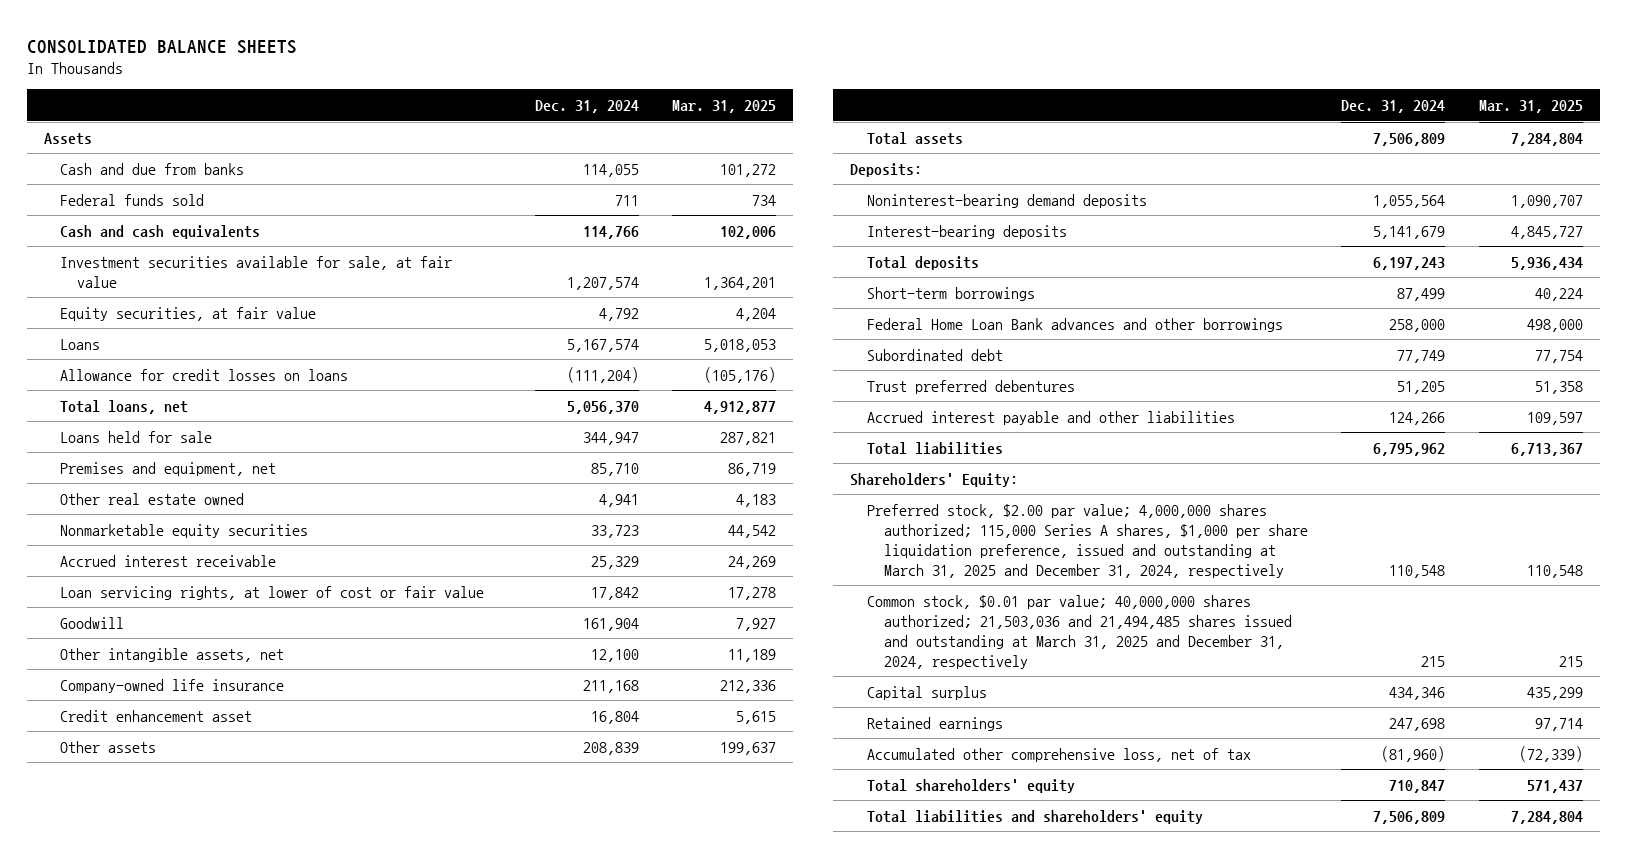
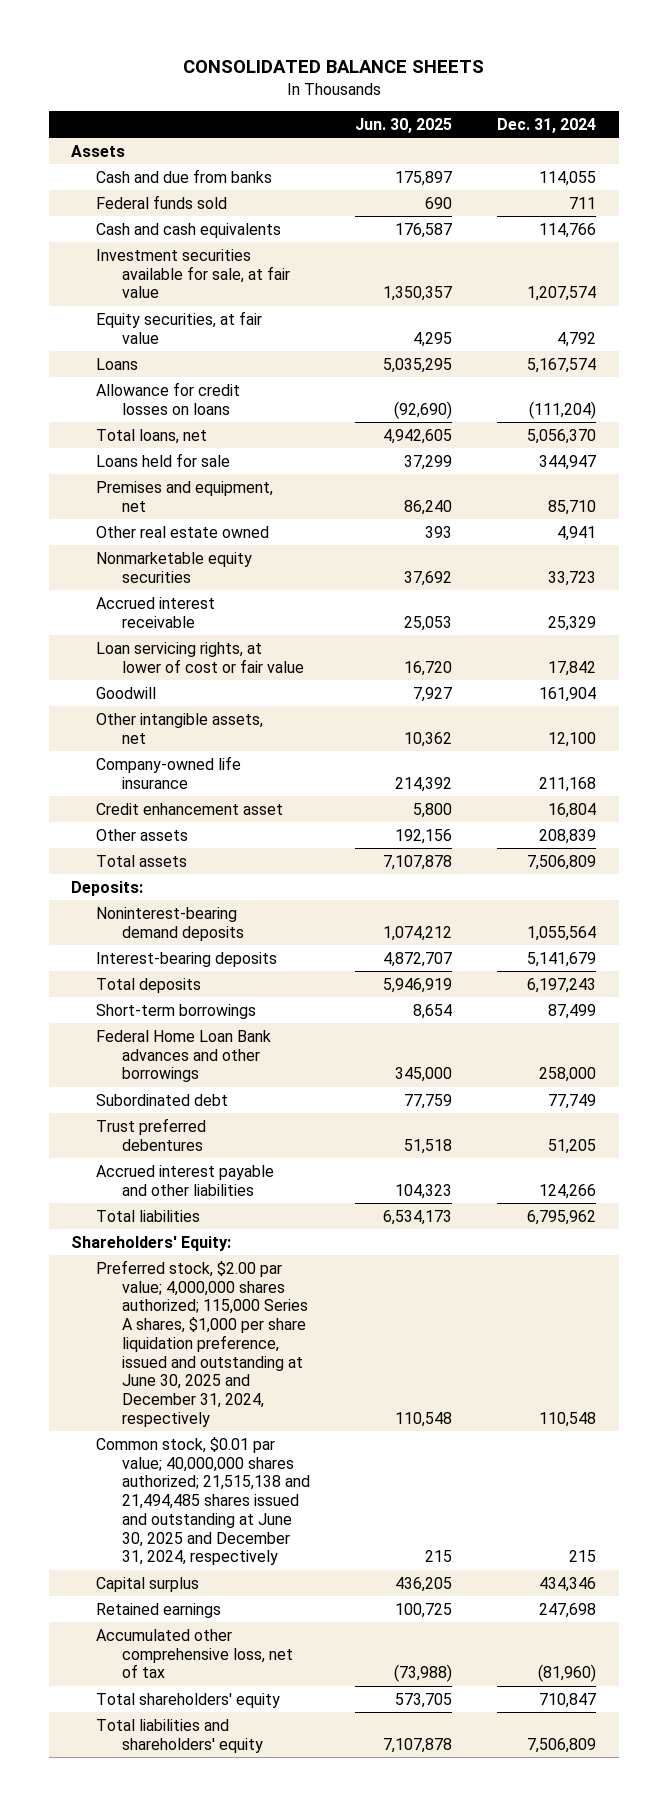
- | Dec. 31, 2024 | Mar. 31, 2025
+ | Jun. 30, 2025 | Dec. 31, 2024
- Preferred stock, $2.00 par value; 4,000,000 shares authorized; 115,000 Series A shares, $1,000 per share liquidation preference, issued and outstanding at March 31, 2025 and December 31, 2024, respectively | 110,548 | 110,548
- Common stock, $0.01 par value; 40,000,000 shares authorized; 21,503,036 and 21,494,485 shares issued and outstanding at March 31, 2025 and December 31, 2024, respectively | 215 | 215
+ Preferred stock, $2.00 par value; 4,000,000 shares authorized; 115,000 Series A shares, $1,000 per share liquidation preference, issued and outstanding at June 30, 2025 and December 31, 2024, respectively | 110,548 | 110,548
+ Common stock, $0.01 par value; 40,000,000 shares authorized; 21,515,138 and 21,494,485 shares issued and outstanding at June 30, 2025 and December 31, 2024, respectively | 215 | 215

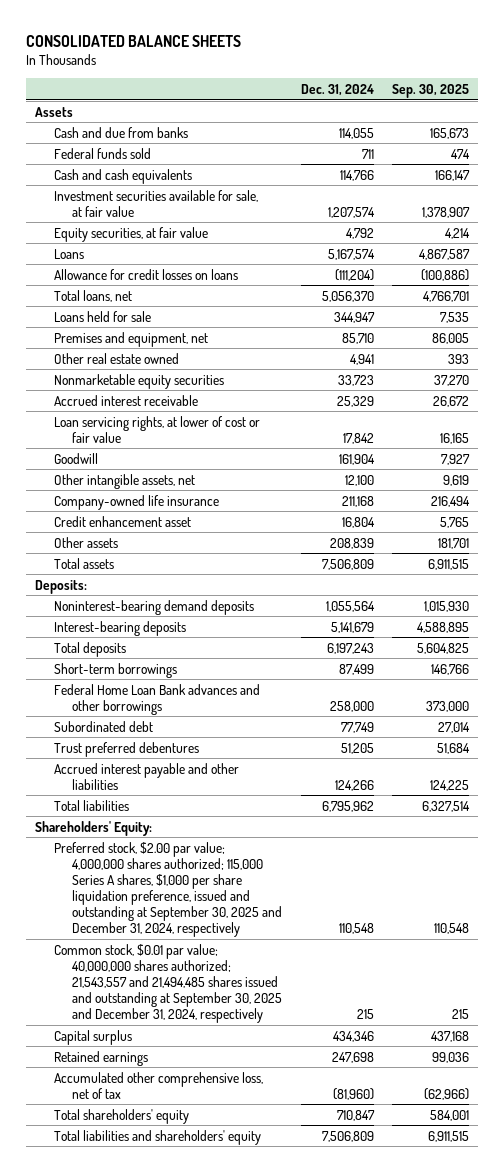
- | Jun. 30, 2025 | Dec. 31, 2024
+ | Dec. 31, 2024 | Sep. 30, 2025
- Preferred stock, $2.00 par value; 4,000,000 shares authorized; 115,000 Series A shares, $1,000 per share liquidation preference, issued and outstanding at June 30, 2025 and December 31, 2024, respectively | 110,548 | 110,548
- Common stock, $0.01 par value; 40,000,000 shares authorized; 21,515,138 and 21,494,485 shares issued and outstanding at June 30, 2025 and December 31, 2024, respectively | 215 | 215
+ Preferred stock, $2.00 par value; 4,000,000 shares authorized; 115,000 Series A shares, $1,000 per share liquidation preference, issued and outstanding at September 30, 2025 and December 31, 2024, respectively | 110,548 | 110,548
+ Common stock, $0.01 par value; 40,000,000 shares authorized; 21,543,557 and 21,494,485 shares issued and outstanding at September 30, 2025 and December 31, 2024, respectively | 215 | 215

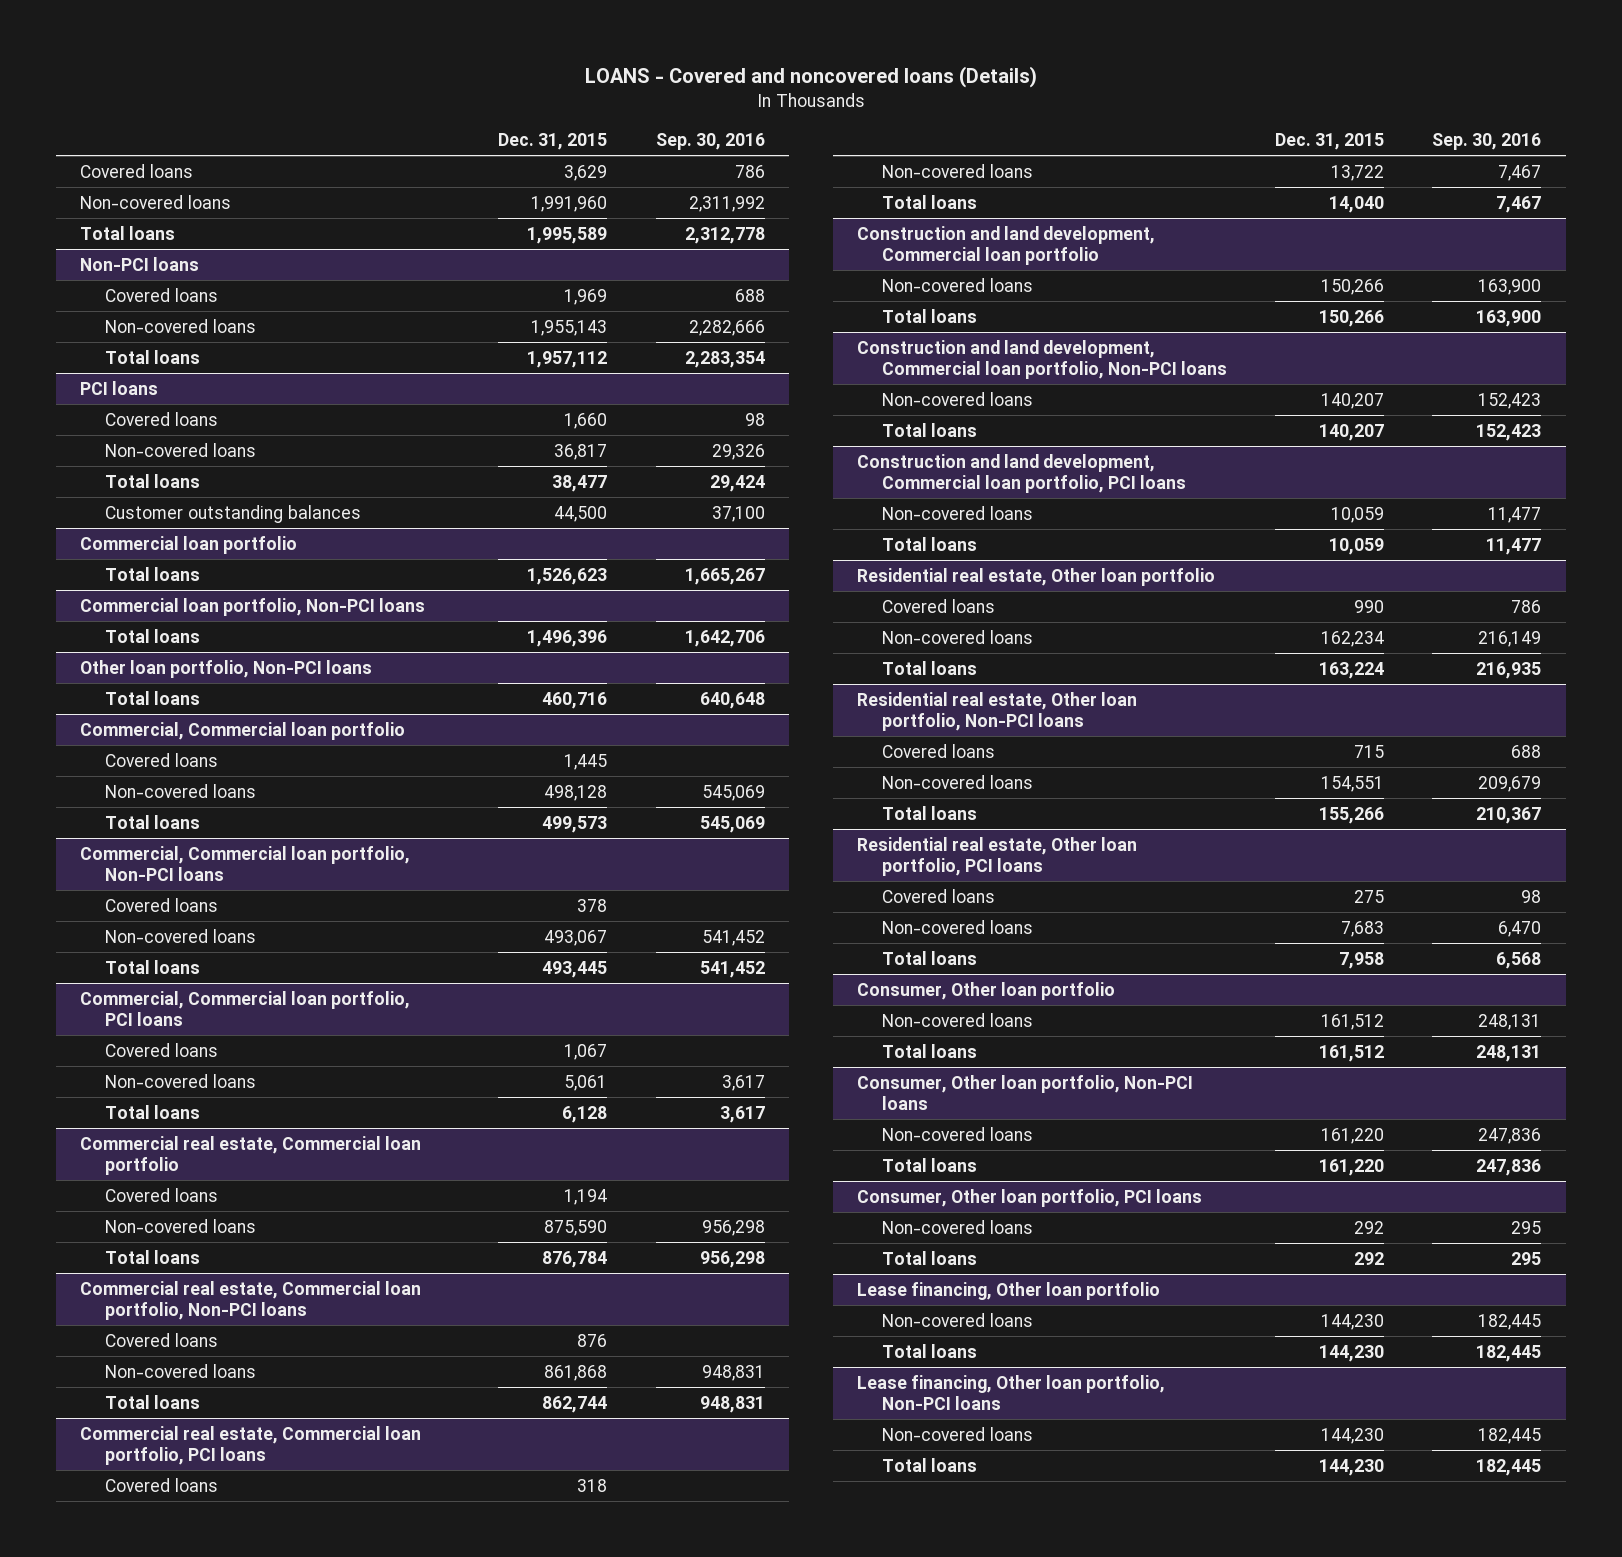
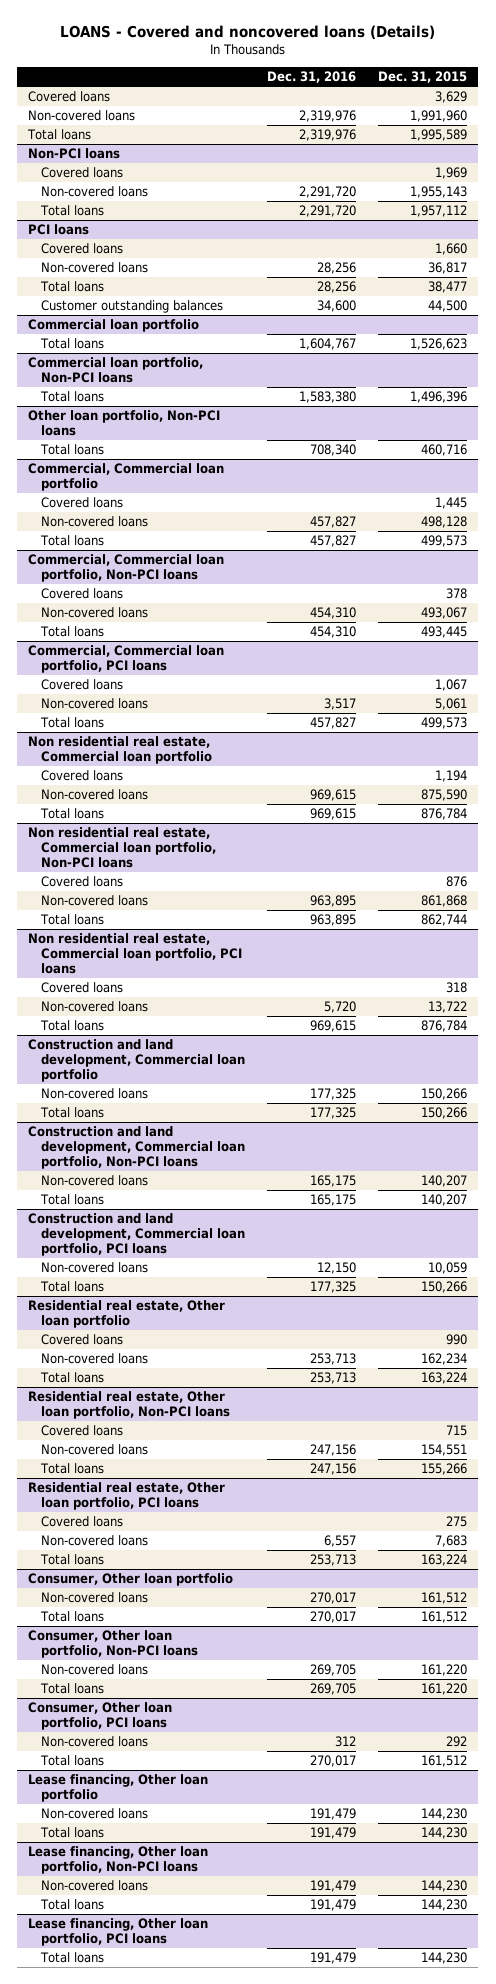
- | Dec. 31, 2015 | Sep. 30, 2016
+ | Dec. 31, 2016 | Dec. 31, 2015
@ Commercial, Commercial loan portfolio, PCI loans
- Total loans | 6,128 | 3,617
- Commercial real estate, Commercial loan portfolio
@ Commercial, Commercial loan portfolio, PCI loans
+ Total loans | 457,827 | 499,573
+ Non residential real estate, Commercial loan portfolio
- Commercial real estate, Commercial loan portfolio, Non-PCI loans
+ Non residential real estate, Commercial loan portfolio, Non-PCI loans
- Commercial real estate, Commercial loan portfolio, PCI loans
+ Non residential real estate, Commercial loan portfolio, PCI loans
- Total loans | 14,040 | 7,467
+ Total loans | 969,615 | 876,784
@ Construction and land development, Commercial loan portfolio, PCI loans
- Total loans | 10,059 | 11,477
+ Total loans | 177,325 | 150,266
@ Residential real estate, Other loan portfolio, PCI loans
- Total loans | 7,958 | 6,568
+ Total loans | 253,713 | 163,224
@ Consumer, Other loan portfolio, PCI loans
- Total loans | 292 | 295
+ Total loans | 270,017 | 161,512
+ Lease financing, Other loan portfolio, PCI loans
+ Total loans | 191,479 | 144,230

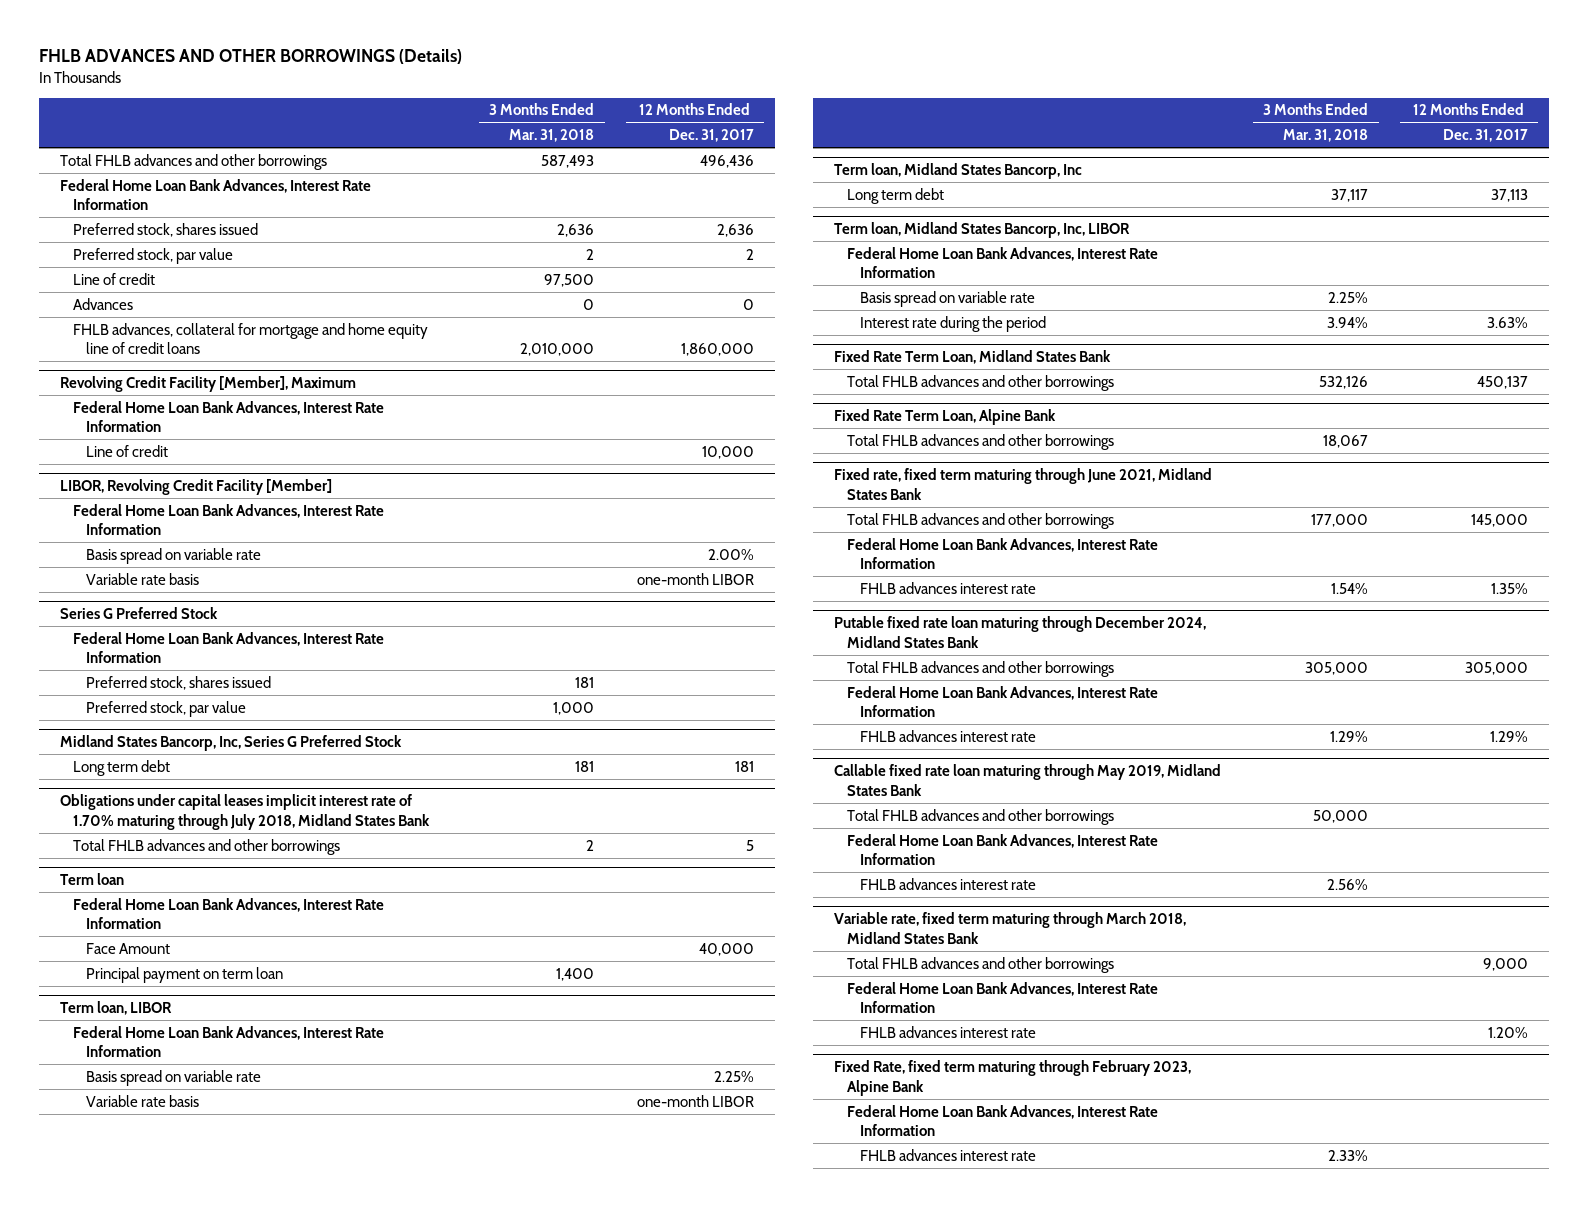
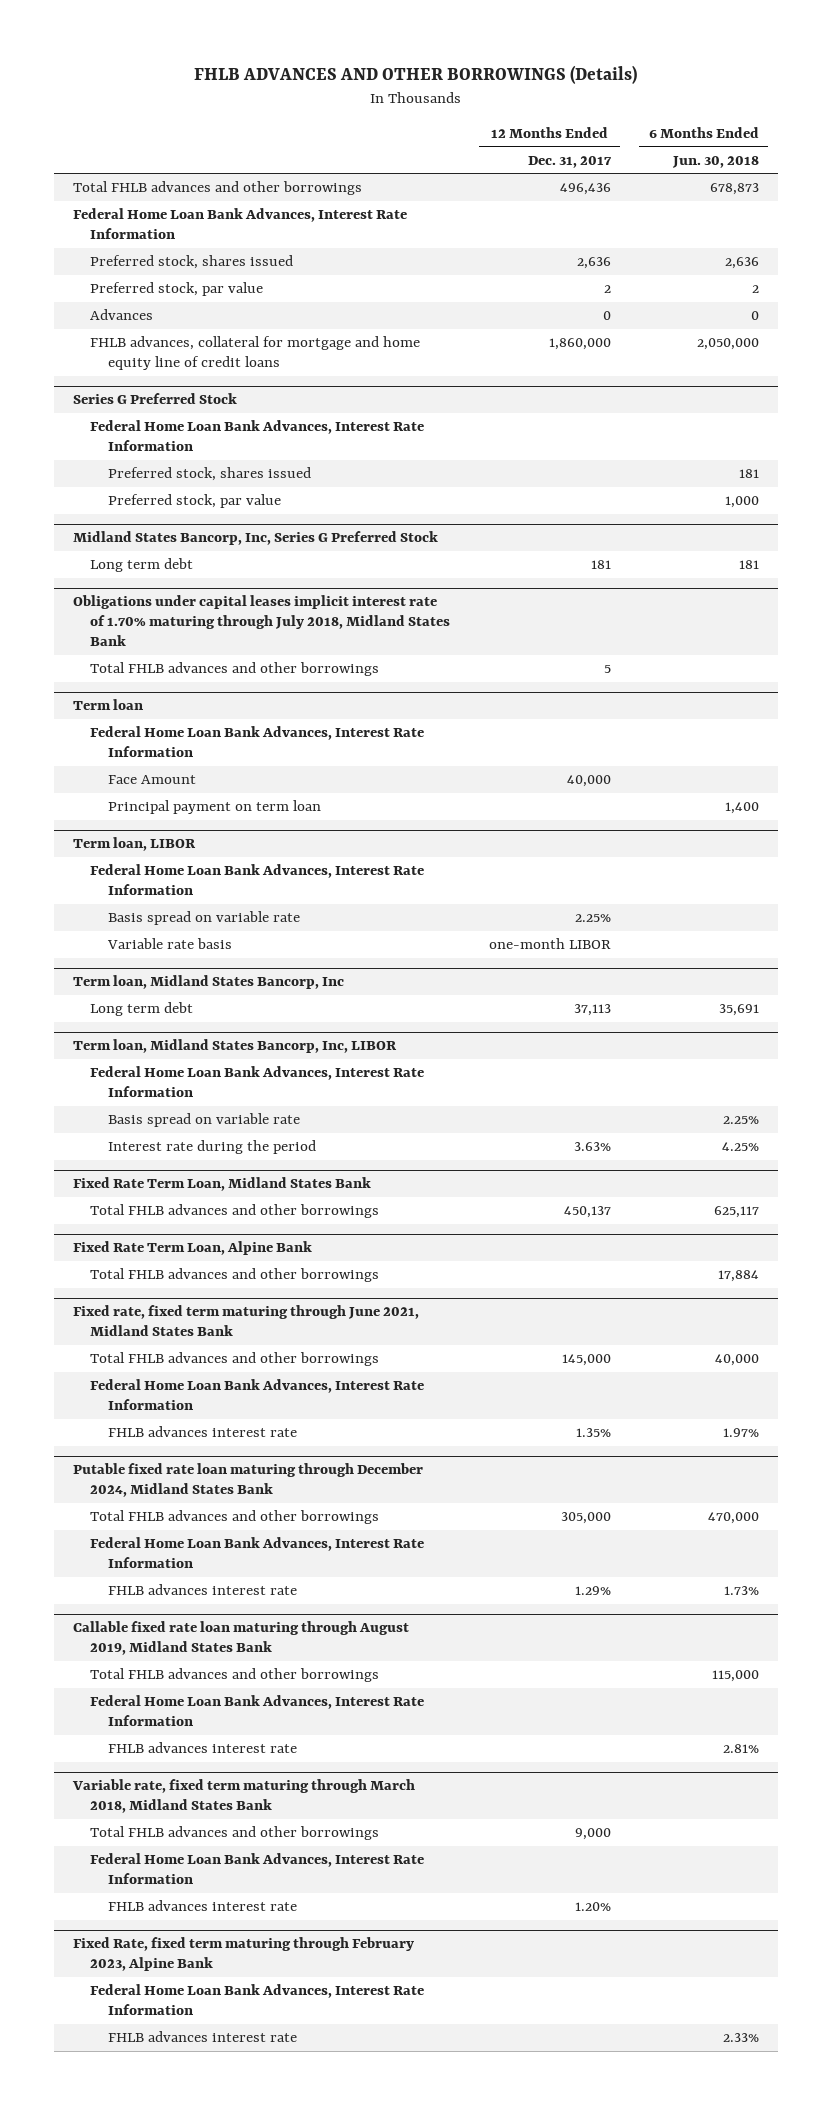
- | 3 Months Ended Mar. 31, 2018 | 12 Months Ended Dec. 31, 2017
+ | 12 Months Ended Dec. 31, 2017 | 6 Months Ended Jun. 30, 2018
- Line of credit | 97,500 |
- Revolving Credit Facility [Member], Maximum
- Federal Home Loan Bank Advances, Interest Rate Information
- Line of credit | | 10,000
- LIBOR, Revolving Credit Facility [Member]
- Federal Home Loan Bank Advances, Interest Rate Information
- Basis spread on variable rate | | 2.00%
- Variable rate basis | | one-month LIBOR
- Callable fixed rate loan maturing through May 2019, Midland States Bank
+ Callable fixed rate loan maturing through August 2019, Midland States Bank

